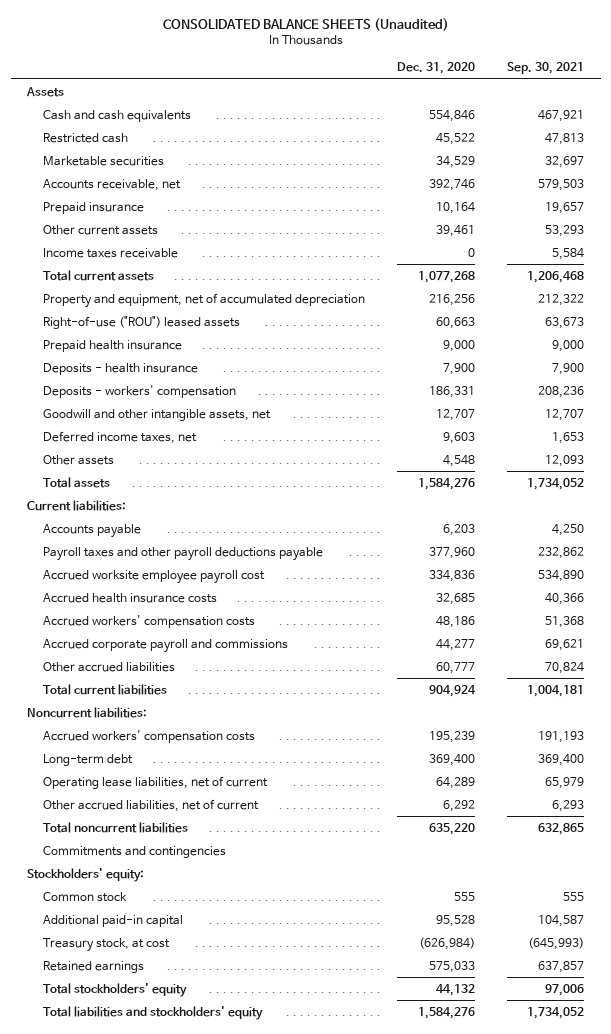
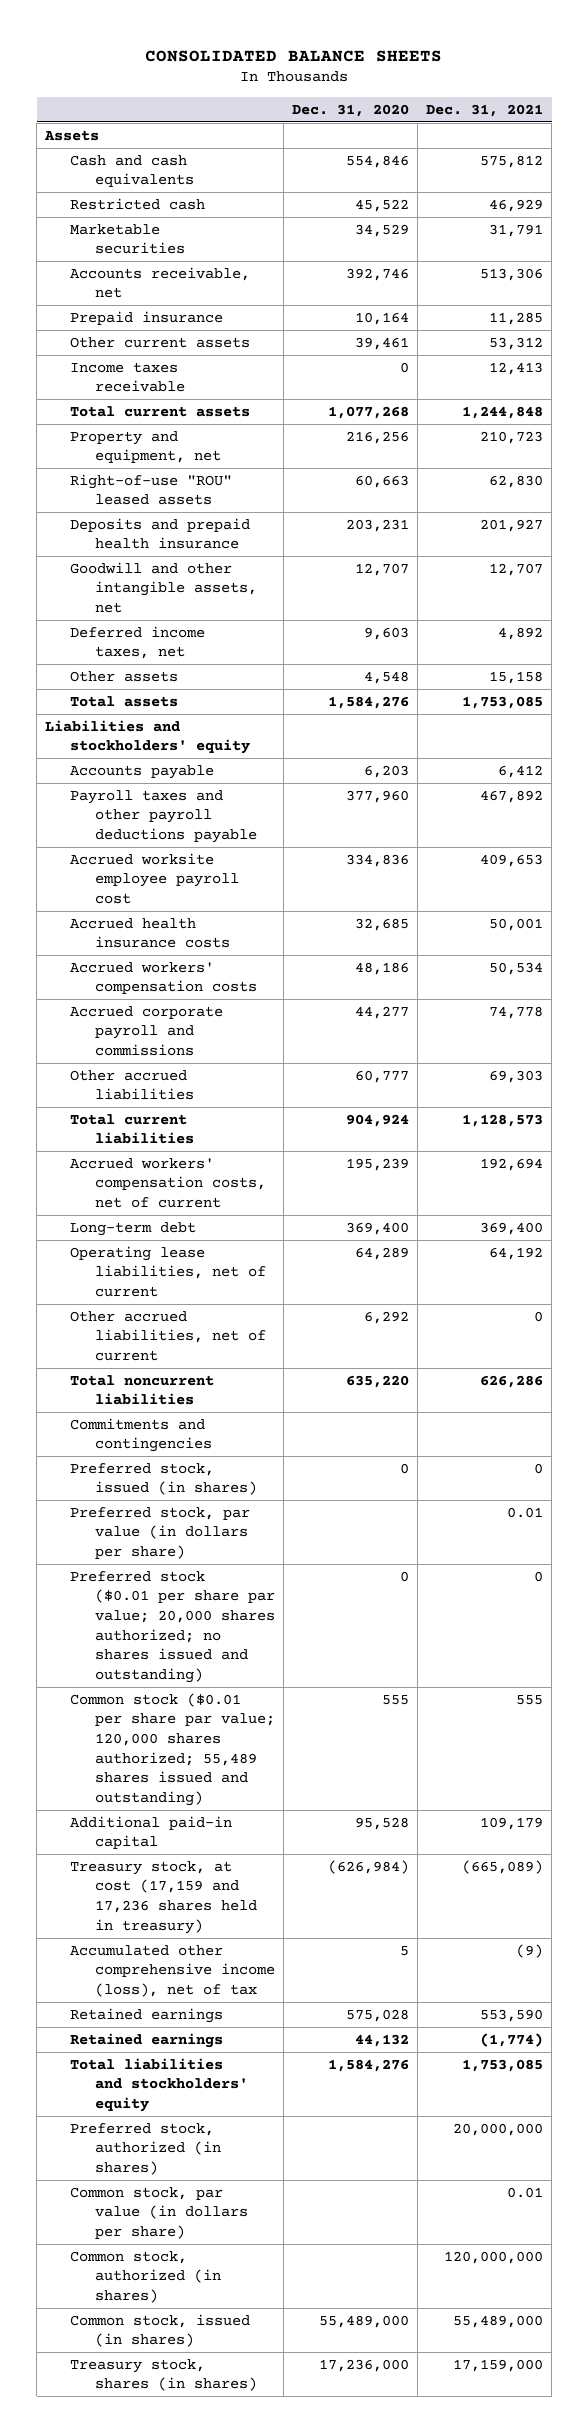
- CONSOLIDATED BALANCE SHEETS (Unaudited)
+ CONSOLIDATED BALANCE SHEETS
- | Dec. 31, 2020 | Sep. 30, 2021
+ | Dec. 31, 2020 | Dec. 31, 2021
- Property and equipment, net of accumulated depreciation | 216,256 | 212,322
- Right-of-use ("ROU") leased assets | 60,663 | 63,673
- Prepaid health insurance | 9,000 | 9,000
- Deposits - health insurance | 7,900 | 7,900
- Deposits - workers' compensation | 186,331 | 208,236
+ Property and equipment, net | 216,256 | 210,723
+ Right-of-use "ROU" leased assets | 60,663 | 62,830
+ Deposits and prepaid health insurance | 203,231 | 201,927
- Current liabilities:
+ Liabilities and stockholders' equity
- Noncurrent liabilities:
- Accrued workers' compensation costs | 195,239 | 191,193
+ Accrued workers' compensation costs, net of current | 195,239 | 192,694
- Stockholders' equity:
- Common stock | 555 | 555
+ Preferred stock, issued (in shares) | 0 | 0
+ Preferred stock, par value (in dollars per share) | | 0.01
+ Preferred stock ($0.01 per share par value; 20,000 shares authorized; no shares issued and outstanding) | 0 | 0
+ Common stock ($0.01 per share par value; 120,000 shares authorized; 55,489 shares issued and outstanding) | 555 | 555
- Treasury stock, at cost | (626,984) | (645,993)
- Retained earnings | 575,033 | 637,857
- Total stockholders' equity | 44,132 | 97,006
+ Treasury stock, at cost (17,159 and 17,236 shares held in treasury) | (626,984) | (665,089)
+ Accumulated other comprehensive income (loss), net of tax | 5 | (9)
+ Retained earnings | 575,028 | 553,590
+ Retained earnings | 44,132 | (1,774)
+ Preferred stock, authorized (in shares) | | 20,000,000
+ Common stock, par value (in dollars per share) | | 0.01
+ Common stock, authorized (in shares) | | 120,000,000
+ Common stock, issued (in shares) | 55,489,000 | 55,489,000
+ Treasury stock, shares (in shares) | 17,236,000 | 17,159,000

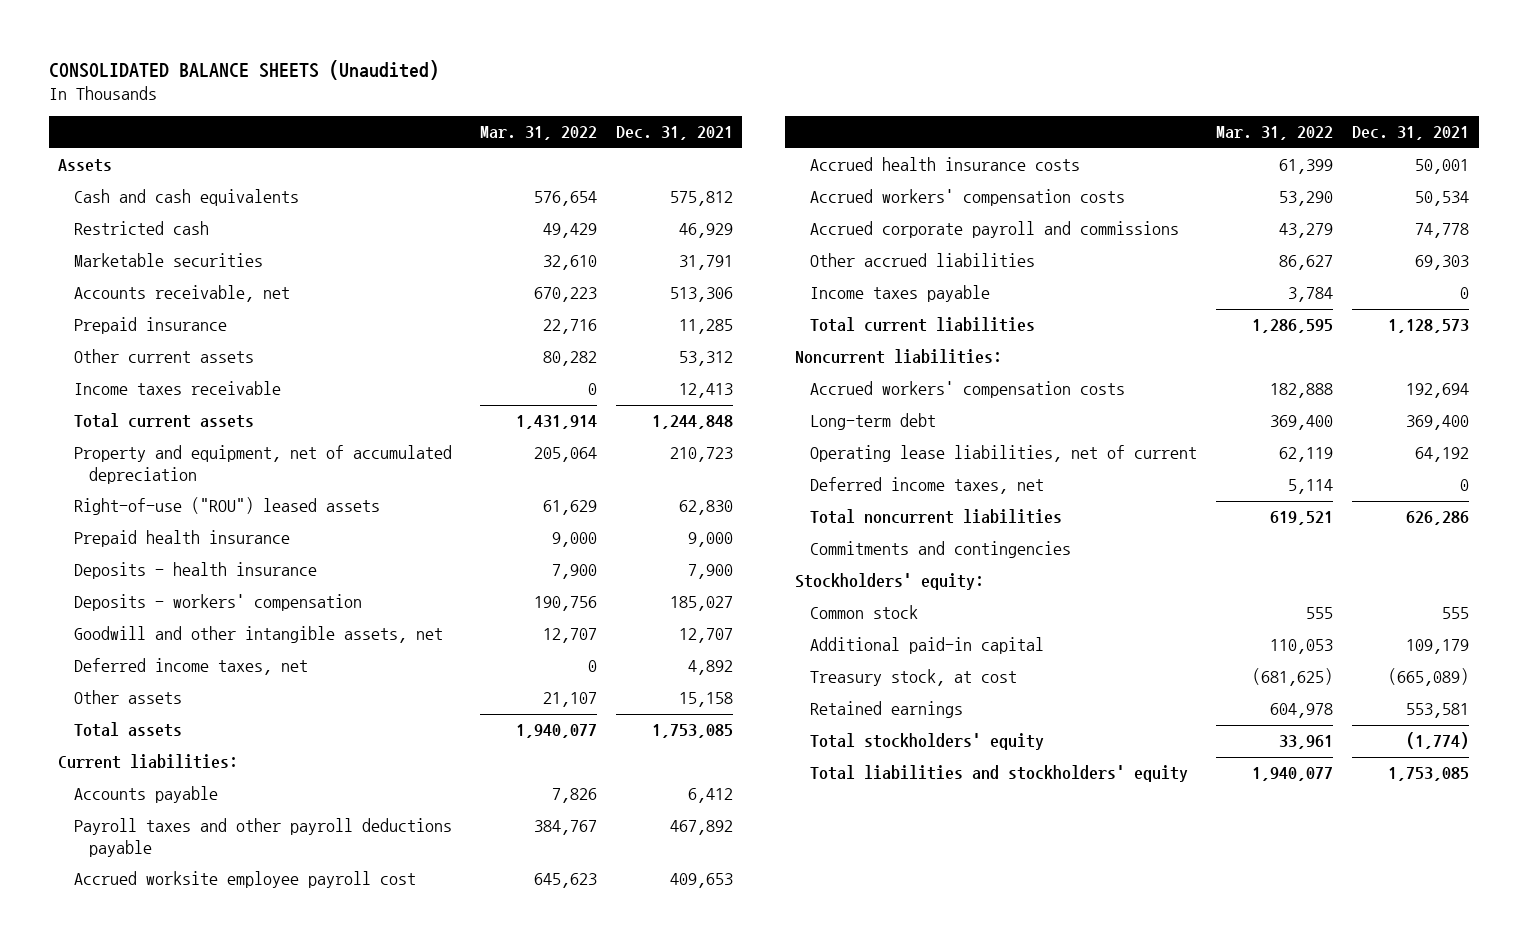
- CONSOLIDATED BALANCE SHEETS
+ CONSOLIDATED BALANCE SHEETS (Unaudited)
- | Dec. 31, 2020 | Dec. 31, 2021
+ | Mar. 31, 2022 | Dec. 31, 2021
- Property and equipment, net | 216,256 | 210,723
- Right-of-use "ROU" leased assets | 60,663 | 62,830
- Deposits and prepaid health insurance | 203,231 | 201,927
+ Property and equipment, net of accumulated depreciation | 205,064 | 210,723
+ Right-of-use ("ROU") leased assets | 61,629 | 62,830
+ Prepaid health insurance | 9,000 | 9,000
+ Deposits - health insurance | 7,900 | 7,900
+ Deposits - workers' compensation | 190,756 | 185,027
- Liabilities and stockholders' equity
+ Current liabilities:
+ Income taxes payable | 3,784 | 0
- Accrued workers' compensation costs, net of current | 195,239 | 192,694
+ Noncurrent liabilities:
+ Accrued workers' compensation costs | 182,888 | 192,694
- Other accrued liabilities, net of current | 6,292 | 0
+ Deferred income taxes, net | 5,114 | 0
- Preferred stock, issued (in shares) | 0 | 0
- Preferred stock, par value (in dollars per share) | | 0.01
- Preferred stock ($0.01 per share par value; 20,000 shares authorized; no shares issued and outstanding) | 0 | 0
- Common stock ($0.01 per share par value; 120,000 shares authorized; 55,489 shares issued and outstanding) | 555 | 555
+ Stockholders' equity:
+ Common stock | 555 | 555
- Treasury stock, at cost (17,159 and 17,236 shares held in treasury) | (626,984) | (665,089)
- Accumulated other comprehensive income (loss), net of tax | 5 | (9)
- Retained earnings | 575,028 | 553,590
- Retained earnings | 44,132 | (1,774)
+ Treasury stock, at cost | (681,625) | (665,089)
+ Retained earnings | 604,978 | 553,581
+ Total stockholders' equity | 33,961 | (1,774)
- Preferred stock, authorized (in shares) | | 20,000,000
- Common stock, par value (in dollars per share) | | 0.01
- Common stock, authorized (in shares) | | 120,000,000
- Common stock, issued (in shares) | 55,489,000 | 55,489,000
- Treasury stock, shares (in shares) | 17,236,000 | 17,159,000

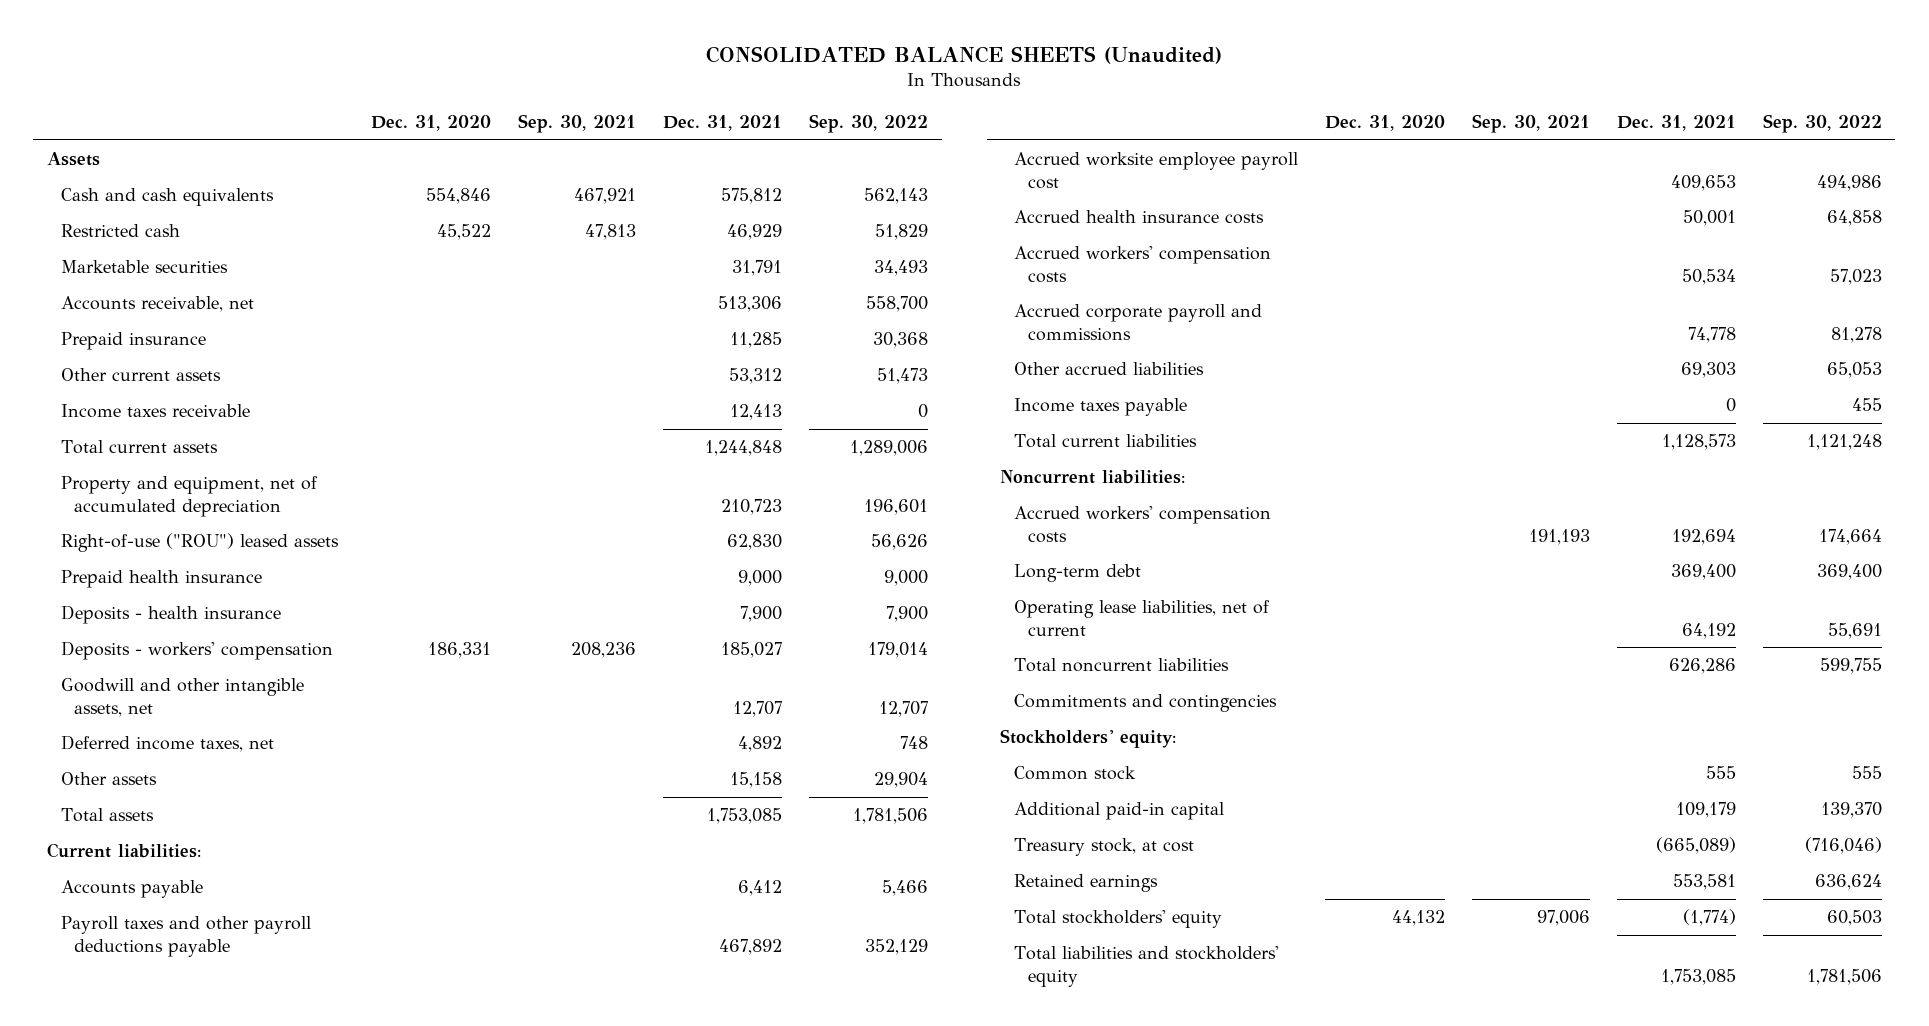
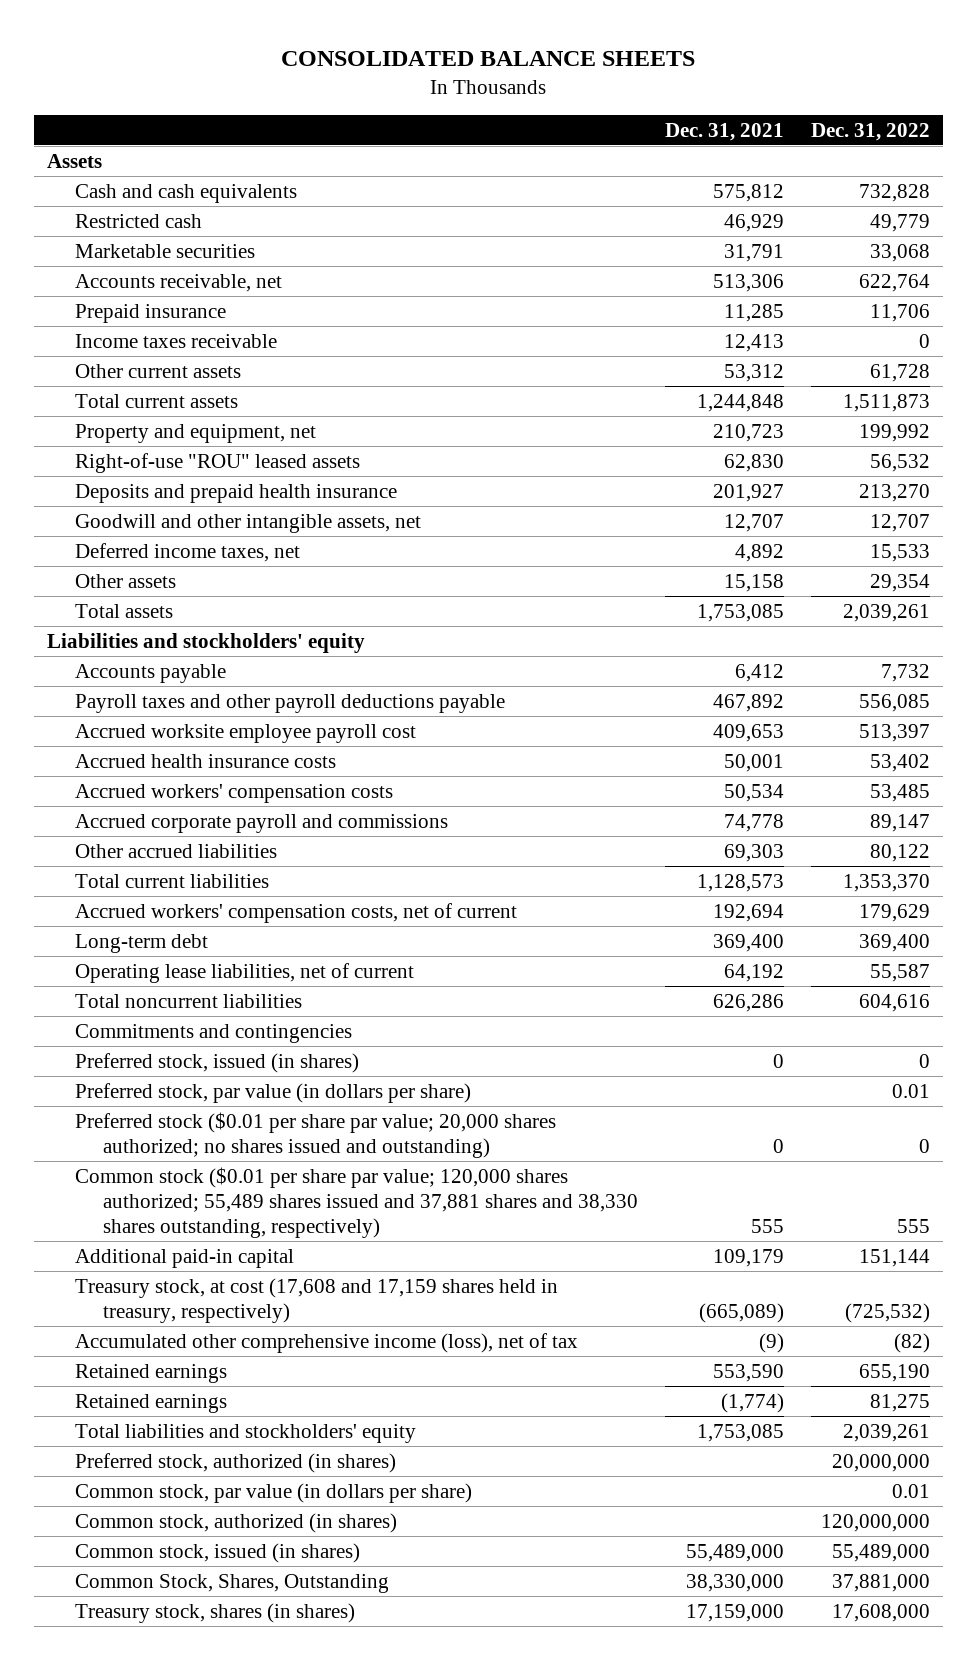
- CONSOLIDATED BALANCE SHEETS (Unaudited)
+ CONSOLIDATED BALANCE SHEETS
- | Dec. 31, 2020 | Sep. 30, 2021 | Dec. 31, 2021 | Sep. 30, 2022
+ | Dec. 31, 2021 | Dec. 31, 2022
moved down: Other current assets | 53,312 | 61,728
- Property and equipment, net of accumulated depreciation | | | 210,723 | 196,601
- Right-of-use ("ROU") leased assets | | | 62,830 | 56,626
- Prepaid health insurance | | | 9,000 | 9,000
- Deposits - health insurance | | | 7,900 | 7,900
- Deposits - workers' compensation | 186,331 | 208,236 | 185,027 | 179,014
+ Property and equipment, net | 210,723 | 199,992
+ Right-of-use "ROU" leased assets | 62,830 | 56,532
+ Deposits and prepaid health insurance | 201,927 | 213,270
- Current liabilities:
+ Liabilities and stockholders' equity
- Income taxes payable | | | 0 | 455
- Noncurrent liabilities:
- Accrued workers' compensation costs | | 191,193 | 192,694 | 174,664
+ Accrued workers' compensation costs, net of current | 192,694 | 179,629
- Stockholders' equity:
- Common stock | | | 555 | 555
+ Preferred stock, issued (in shares) | 0 | 0
+ Preferred stock, par value (in dollars per share) | | 0.01
+ Preferred stock ($0.01 per share par value; 20,000 shares authorized; no shares issued and outstanding) | 0 | 0
+ Common stock ($0.01 per share par value; 120,000 shares authorized; 55,489 shares issued and 37,881 shares and 38,330 shares outstanding, respectively) | 555 | 555
- Treasury stock, at cost | | | (665,089) | (716,046)
- Retained earnings | | | 553,581 | 636,624
- Total stockholders' equity | 44,132 | 97,006 | (1,774) | 60,503
+ Treasury stock, at cost (17,608 and 17,159 shares held in treasury, respectively) | (665,089) | (725,532)
+ Accumulated other comprehensive income (loss), net of tax | (9) | (82)
+ Retained earnings | 553,590 | 655,190
+ Retained earnings | (1,774) | 81,275
+ Preferred stock, authorized (in shares) | | 20,000,000
+ Common stock, par value (in dollars per share) | | 0.01
+ Common stock, authorized (in shares) | | 120,000,000
+ Common stock, issued (in shares) | 55,489,000 | 55,489,000
+ Common Stock, Shares, Outstanding | 38,330,000 | 37,881,000
+ Treasury stock, shares (in shares) | 17,159,000 | 17,608,000

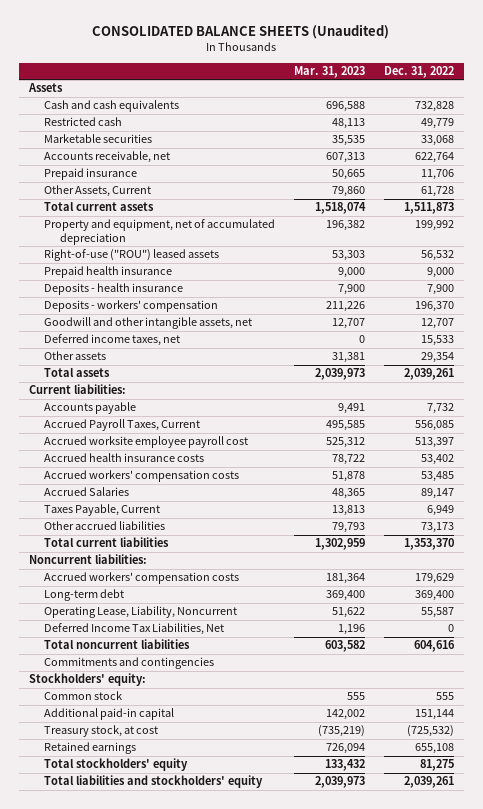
- CONSOLIDATED BALANCE SHEETS
+ CONSOLIDATED BALANCE SHEETS (Unaudited)
- | Dec. 31, 2021 | Dec. 31, 2022
+ | Mar. 31, 2023 | Dec. 31, 2022
- Income taxes receivable | 12,413 | 0
- Other current assets | 53,312 | 61,728
+ Other Assets, Current | 79,860 | 61,728
- Property and equipment, net | 210,723 | 199,992
- Right-of-use "ROU" leased assets | 62,830 | 56,532
- Deposits and prepaid health insurance | 201,927 | 213,270
+ Property and equipment, net of accumulated depreciation | 196,382 | 199,992
+ Right-of-use ("ROU") leased assets | 53,303 | 56,532
+ Prepaid health insurance | 9,000 | 9,000
+ Deposits - health insurance | 7,900 | 7,900
+ Deposits - workers' compensation | 211,226 | 196,370
- Liabilities and stockholders' equity
+ Current liabilities:
- Payroll taxes and other payroll deductions payable | 467,892 | 556,085
+ Accrued Payroll Taxes, Current | 495,585 | 556,085
- Accrued corporate payroll and commissions | 74,778 | 89,147
- Other accrued liabilities | 69,303 | 80,122
+ Accrued Salaries | 48,365 | 89,147
+ Taxes Payable, Current | 13,813 | 6,949
+ Other accrued liabilities | 79,793 | 73,173
- Accrued workers' compensation costs, net of current | 192,694 | 179,629
+ Noncurrent liabilities:
+ Accrued workers' compensation costs | 181,364 | 179,629
- Operating lease liabilities, net of current | 64,192 | 55,587
+ Operating Lease, Liability, Noncurrent | 51,622 | 55,587
+ Deferred Income Tax Liabilities, Net | 1,196 | 0
- Preferred stock, issued (in shares) | 0 | 0
- Preferred stock, par value (in dollars per share) | | 0.01
- Preferred stock ($0.01 per share par value; 20,000 shares authorized; no shares issued and outstanding) | 0 | 0
- Common stock ($0.01 per share par value; 120,000 shares authorized; 55,489 shares issued and 37,881 shares and 38,330 shares outstanding, respectively) | 555 | 555
+ Stockholders' equity:
+ Common stock | 555 | 555
- Treasury stock, at cost (17,608 and 17,159 shares held in treasury, respectively) | (665,089) | (725,532)
- Accumulated other comprehensive income (loss), net of tax | (9) | (82)
- Retained earnings | 553,590 | 655,190
- Retained earnings | (1,774) | 81,275
+ Treasury stock, at cost | (735,219) | (725,532)
+ Retained earnings | 726,094 | 655,108
+ Total stockholders' equity | 133,432 | 81,275
- Preferred stock, authorized (in shares) | | 20,000,000
- Common stock, par value (in dollars per share) | | 0.01
- Common stock, authorized (in shares) | | 120,000,000
- Common stock, issued (in shares) | 55,489,000 | 55,489,000
- Common Stock, Shares, Outstanding | 38,330,000 | 37,881,000
- Treasury stock, shares (in shares) | 17,159,000 | 17,608,000

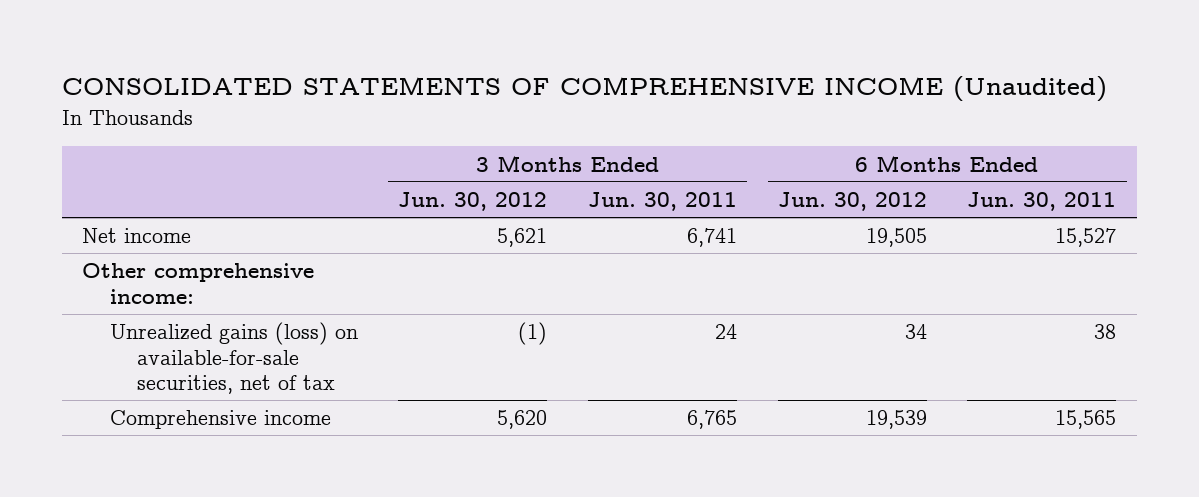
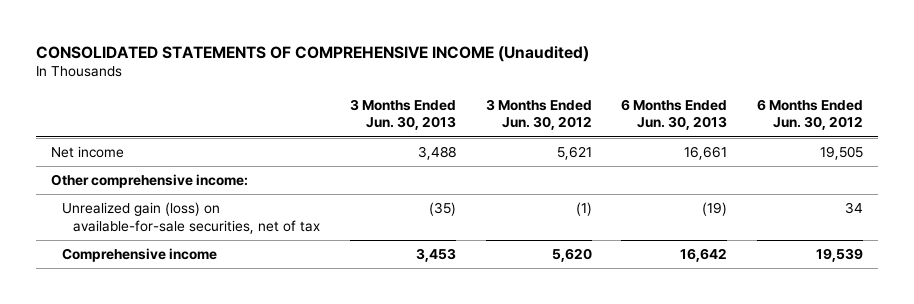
- | 3 Months Ended Jun. 30, 2012 | 3 Months Ended Jun. 30, 2011 | 6 Months Ended Jun. 30, 2012 | 6 Months Ended Jun. 30, 2011
+ | 3 Months Ended Jun. 30, 2013 | 3 Months Ended Jun. 30, 2012 | 6 Months Ended Jun. 30, 2013 | 6 Months Ended Jun. 30, 2012
- Unrealized gains (loss) on available-for-sale securities, net of tax | (1) | 24 | 34 | 38
+ Unrealized gain (loss) on available-for-sale securities, net of tax | (35) | (1) | (19) | 34

